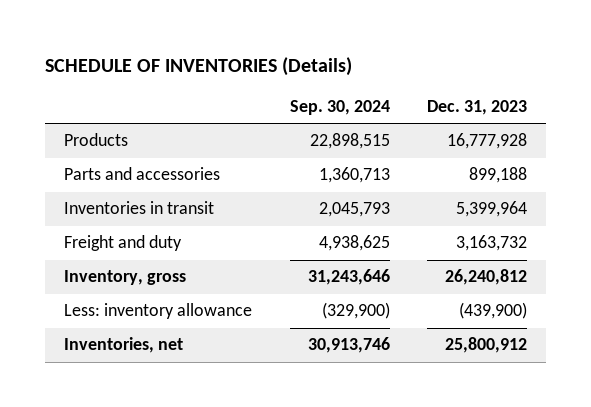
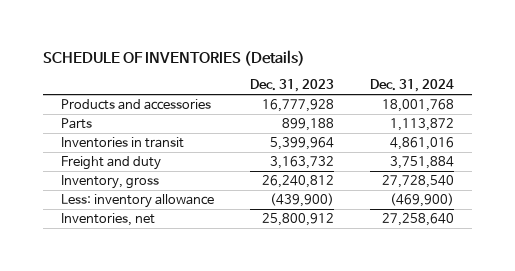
- | Sep. 30, 2024 | Dec. 31, 2023
+ | Dec. 31, 2023 | Dec. 31, 2024
- Products | 22,898,515 | 16,777,928
- Parts and accessories | 1,360,713 | 899,188
+ Products and accessories | 16,777,928 | 18,001,768
+ Parts | 899,188 | 1,113,872

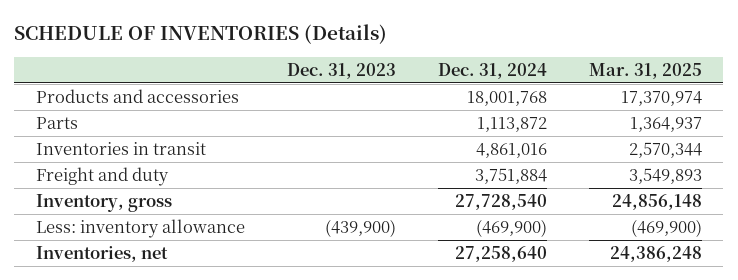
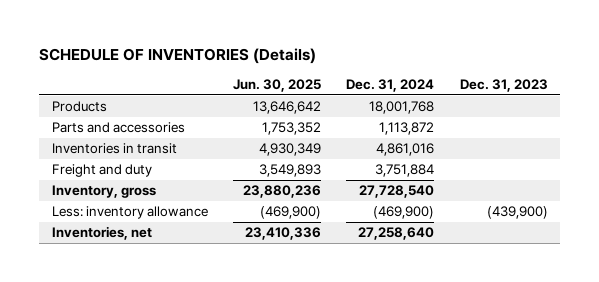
- | Dec. 31, 2023 | Dec. 31, 2024 | Mar. 31, 2025
+ | Jun. 30, 2025 | Dec. 31, 2024 | Dec. 31, 2023
- Products and accessories | | 18,001,768 | 17,370,974
- Parts | | 1,113,872 | 1,364,937
+ Products | 13,646,642 | 18,001,768 |
+ Parts and accessories | 1,753,352 | 1,113,872 |

